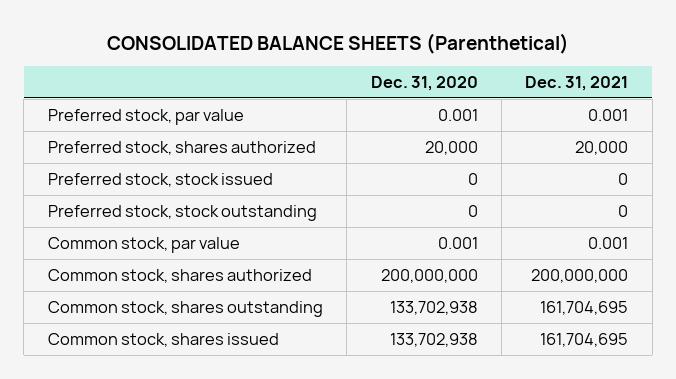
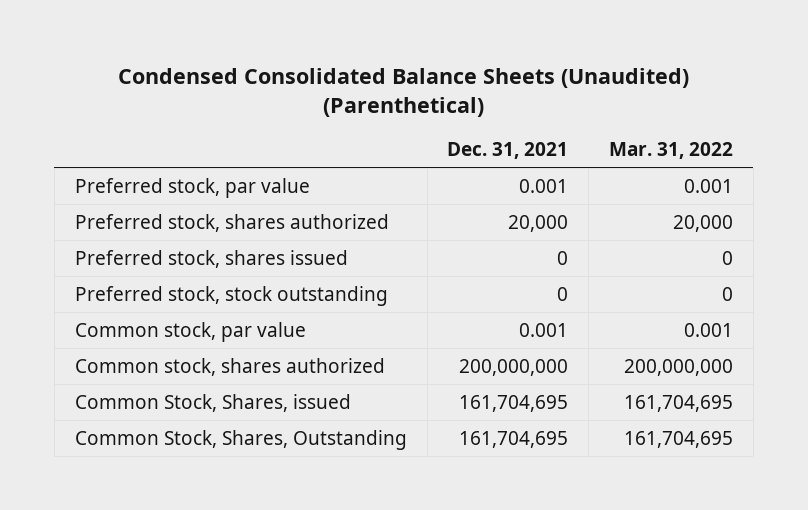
- CONSOLIDATED BALANCE SHEETS (Parenthetical)
+ Condensed Consolidated Balance Sheets (Unaudited) (Parenthetical)
- | Dec. 31, 2020 | Dec. 31, 2021
+ | Dec. 31, 2021 | Mar. 31, 2022
- Preferred stock, stock issued | 0 | 0
+ Preferred stock, shares issued | 0 | 0
- Common stock, shares outstanding | 133,702,938 | 161,704,695
- Common stock, shares issued | 133,702,938 | 161,704,695
+ Common Stock, Shares, issued | 161,704,695 | 161,704,695
+ Common Stock, Shares, Outstanding | 161,704,695 | 161,704,695

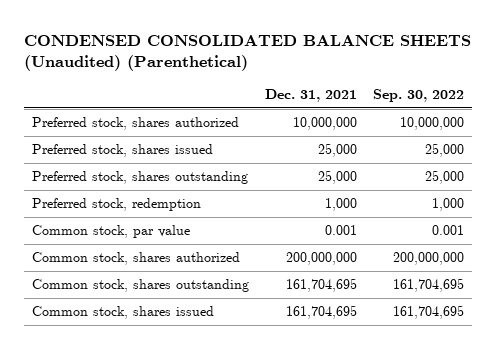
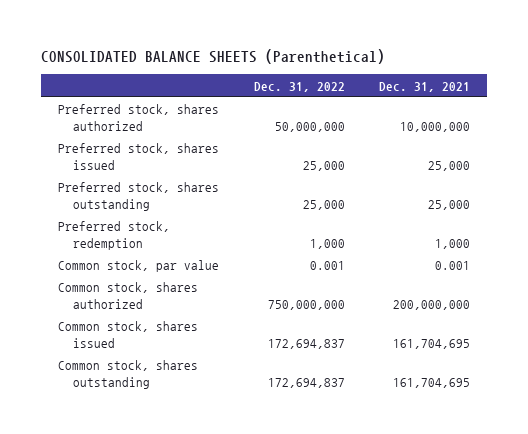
- CONDENSED CONSOLIDATED BALANCE SHEETS (Unaudited) (Parenthetical)
+ CONSOLIDATED BALANCE SHEETS (Parenthetical)
- | Dec. 31, 2021 | Sep. 30, 2022
+ | Dec. 31, 2022 | Dec. 31, 2021
moved down: Common stock, shares outstanding | 172,694,837 | 161,704,695

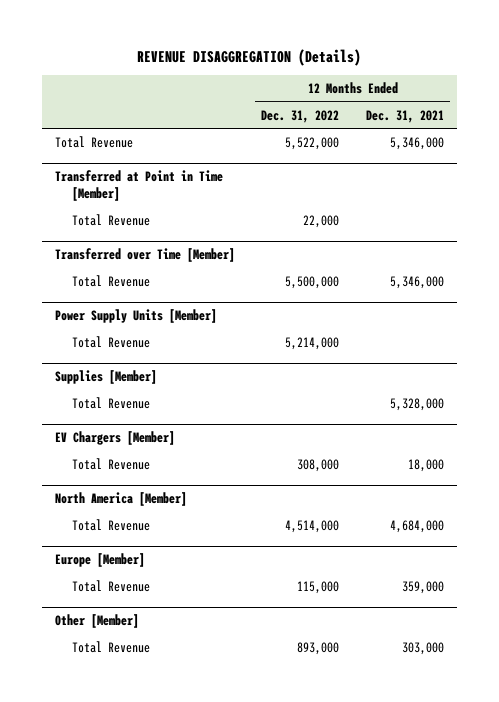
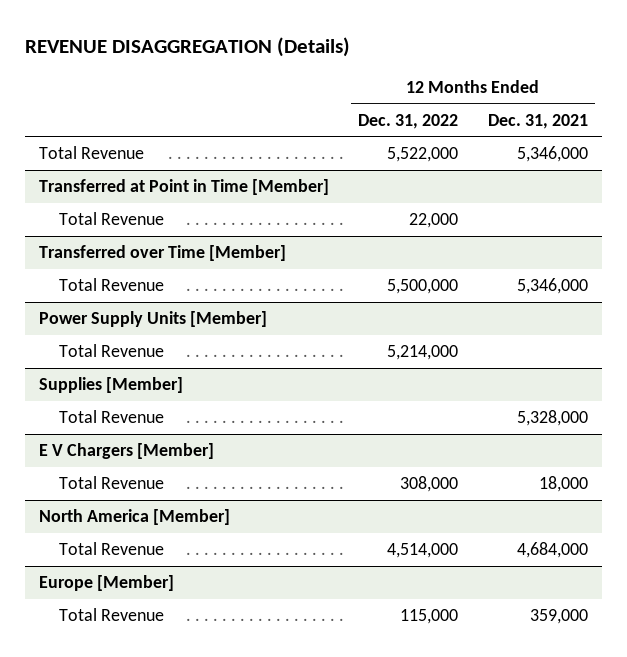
- EV Chargers [Member]
+ E V Chargers [Member]
- Other [Member]
- Total Revenue | 893,000 | 303,000

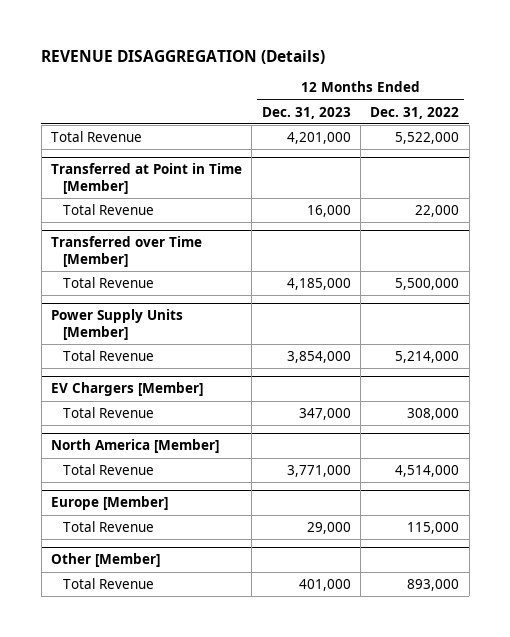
- | 12 Months Ended Dec. 31, 2022 | 12 Months Ended Dec. 31, 2021
+ | 12 Months Ended Dec. 31, 2023 | 12 Months Ended Dec. 31, 2022
- Supplies [Member]
- Total Revenue | | 5,328,000
- E V Chargers [Member]
+ EV Chargers [Member]
+ Other [Member]
+ Total Revenue | 401,000 | 893,000

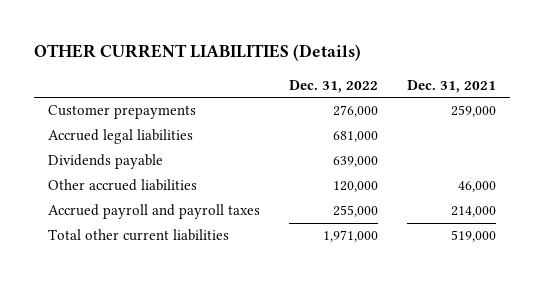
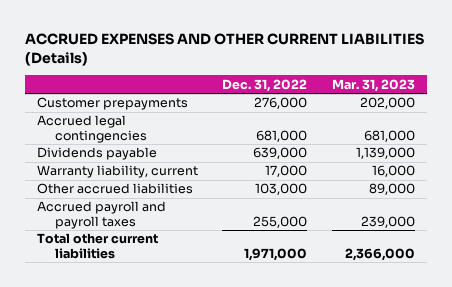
- OTHER CURRENT LIABILITIES (Details)
+ ACCRUED EXPENSES AND OTHER CURRENT LIABILITIES (Details)
- | Dec. 31, 2022 | Dec. 31, 2021
+ | Dec. 31, 2022 | Mar. 31, 2023
- Accrued legal liabilities | 681,000 |
+ Accrued legal contingencies | 681,000 | 681,000
- Other accrued liabilities | 120,000 | 46,000
+ Warranty liability, current | 17,000 | 16,000
+ Other accrued liabilities | 103,000 | 89,000

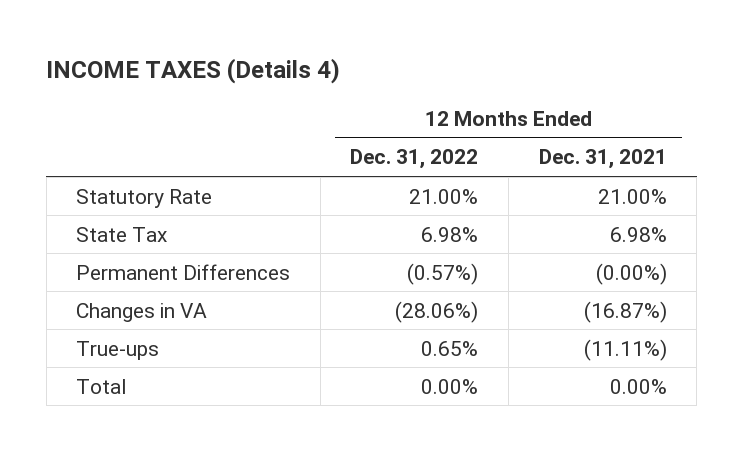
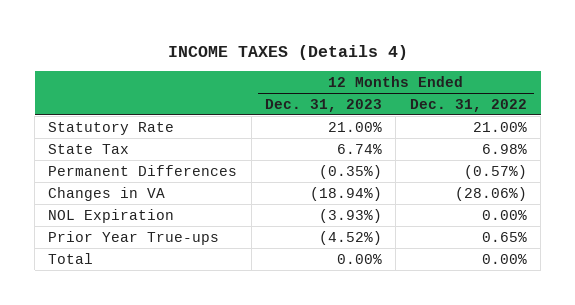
- | 12 Months Ended Dec. 31, 2022 | 12 Months Ended Dec. 31, 2021
+ | 12 Months Ended Dec. 31, 2023 | 12 Months Ended Dec. 31, 2022
- True-ups | 0.65% | (11.11%)
+ NOL Expiration | (3.93%) | 0.00%
+ Prior Year True-ups | (4.52%) | 0.65%

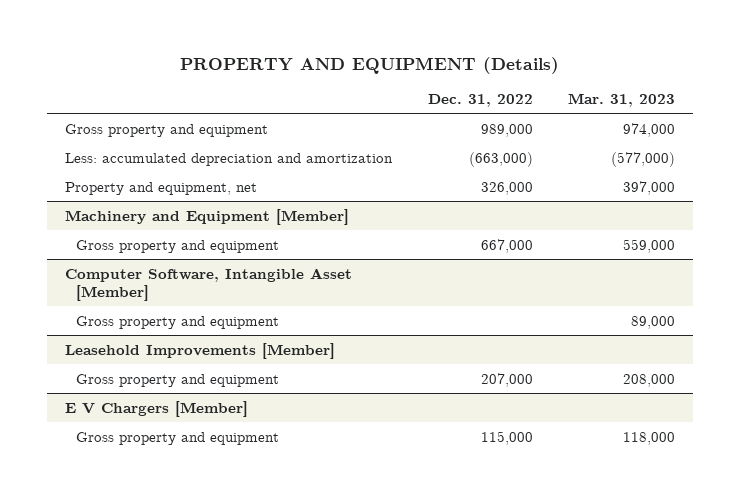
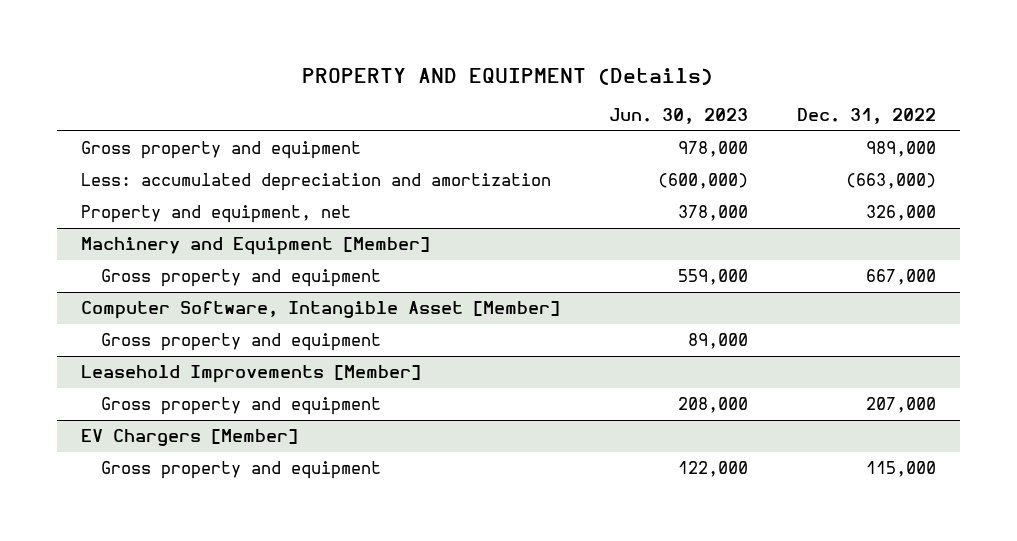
- | Dec. 31, 2022 | Mar. 31, 2023
+ | Jun. 30, 2023 | Dec. 31, 2022
- E V Chargers [Member]
+ EV Chargers [Member]

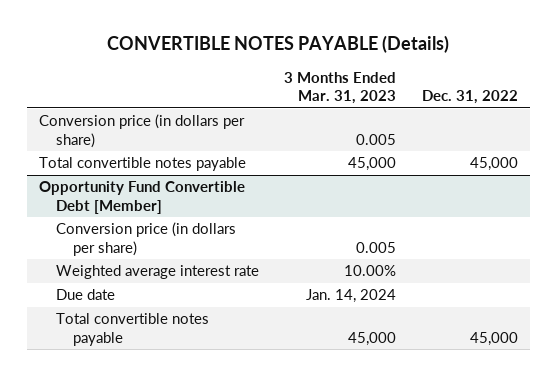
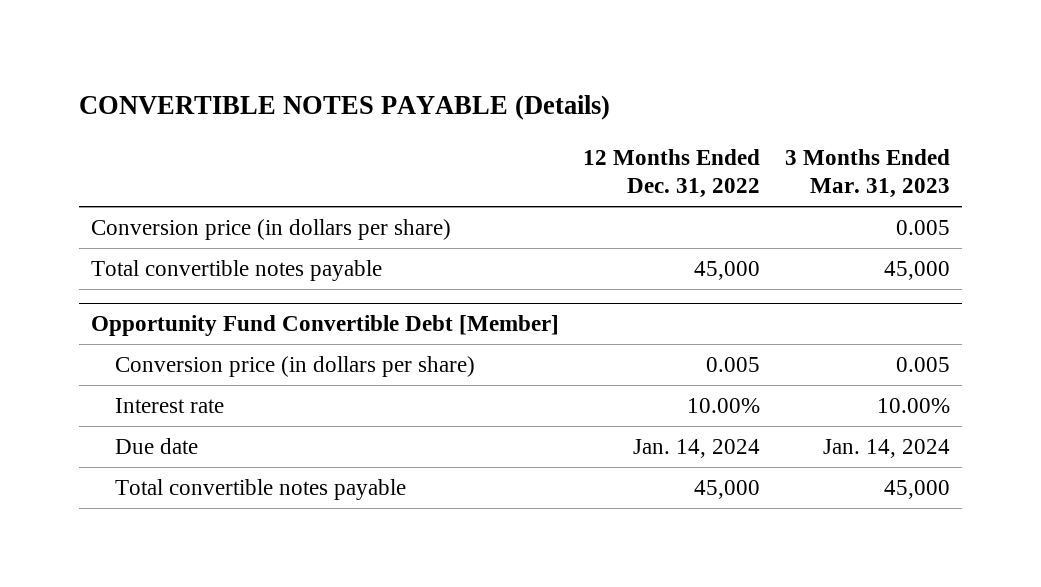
- | 3 Months Ended Mar. 31, 2023 | Dec. 31, 2022
+ | 12 Months Ended Dec. 31, 2022 | 3 Months Ended Mar. 31, 2023
@ Opportunity Fund Convertible Debt [Member]
- Weighted average interest rate | 10.00% |
+ Interest rate | 10.00% | 10.00%

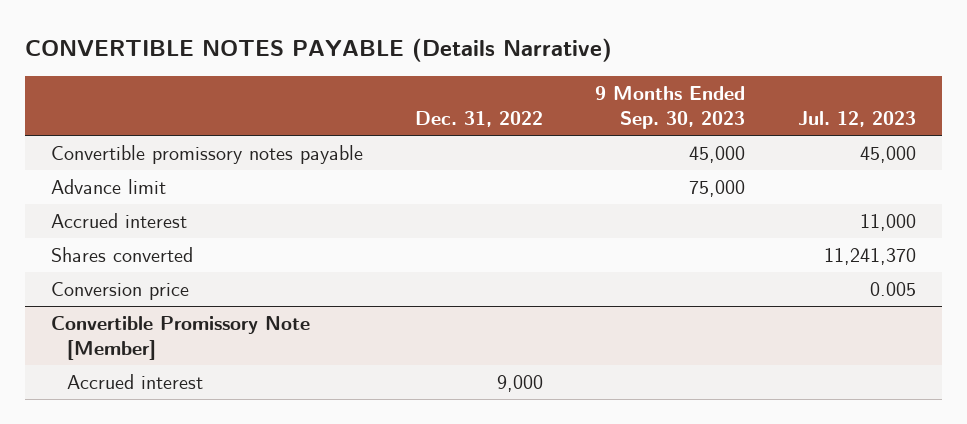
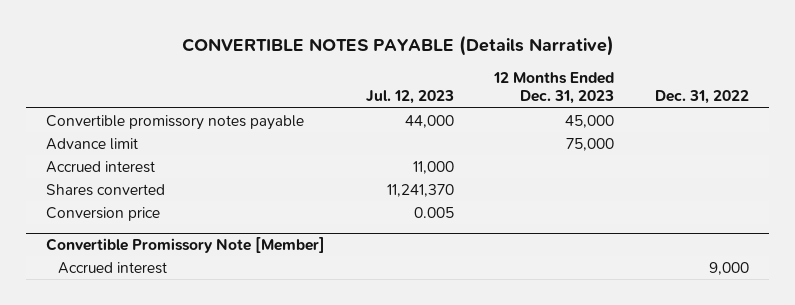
- | Dec. 31, 2022 | 9 Months Ended Sep. 30, 2023 | Jul. 12, 2023
+ | Jul. 12, 2023 | 12 Months Ended Dec. 31, 2023 | Dec. 31, 2022
- Convertible promissory notes payable | | 45,000 | 45,000
+ Convertible promissory notes payable | 44,000 | 45,000 |

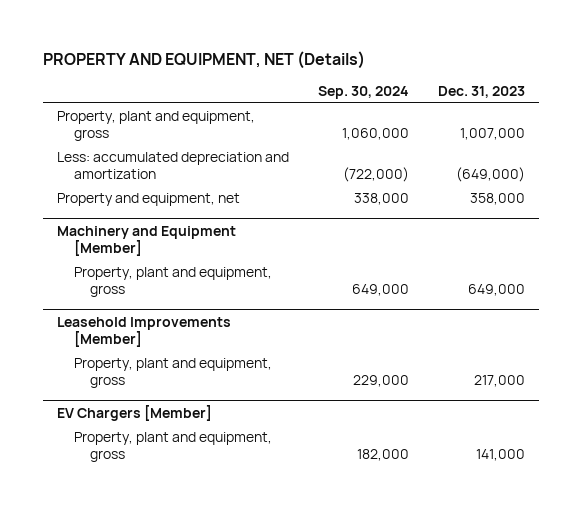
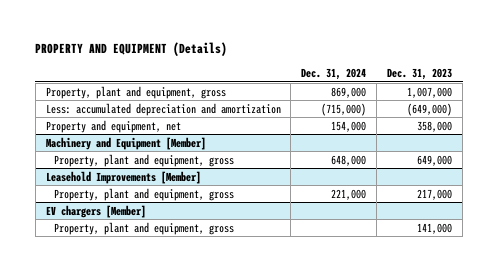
- PROPERTY AND EQUIPMENT, NET (Details)
+ PROPERTY AND EQUIPMENT (Details)
- | Sep. 30, 2024 | Dec. 31, 2023
+ | Dec. 31, 2024 | Dec. 31, 2023
- EV Chargers [Member]
+ EV chargers [Member]

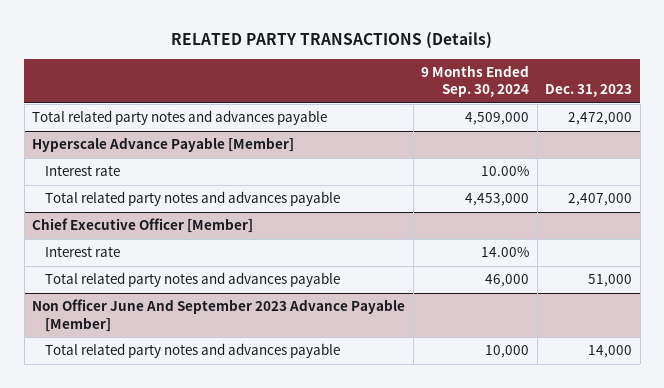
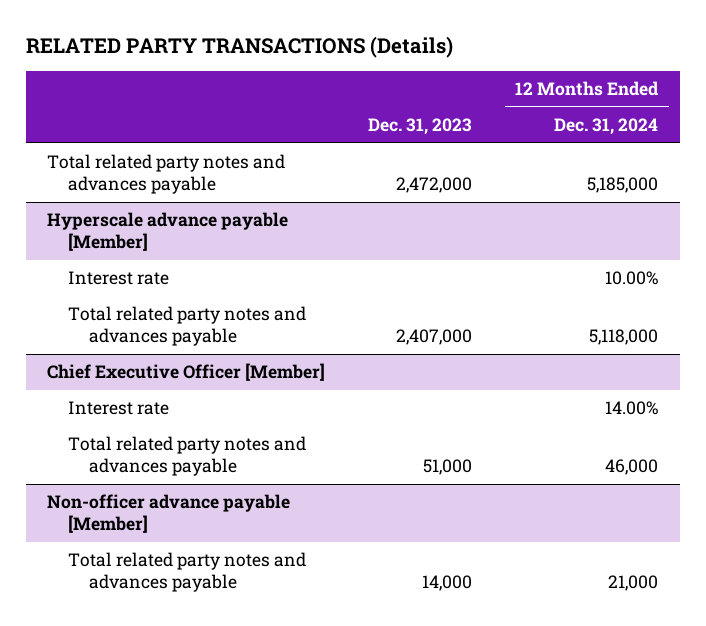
- | 9 Months Ended Sep. 30, 2024 | Dec. 31, 2023
+ | Dec. 31, 2023 | 12 Months Ended Dec. 31, 2024
- Hyperscale Advance Payable [Member]
+ Hyperscale advance payable [Member]
- Non Officer June And September 2023 Advance Payable [Member]
+ Non-officer advance payable [Member]

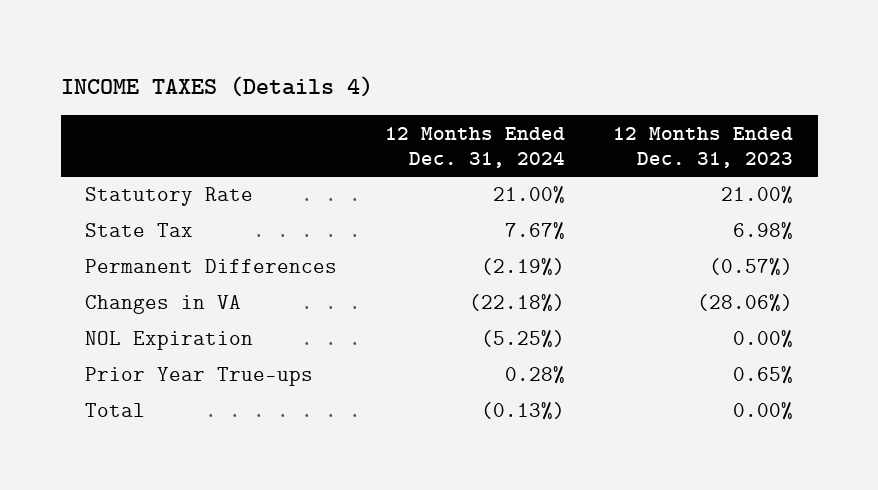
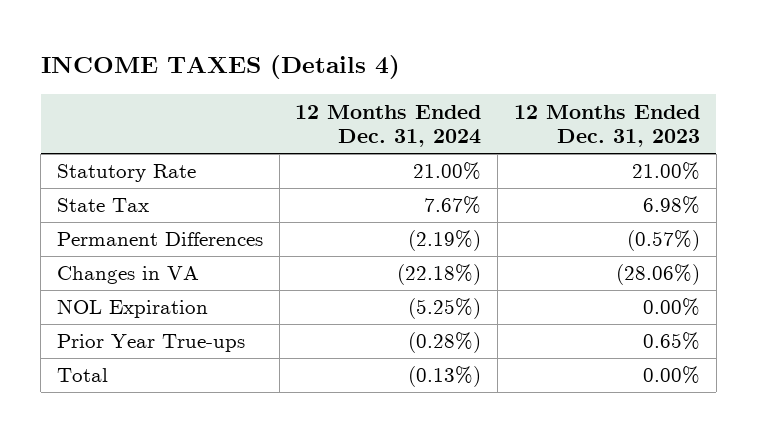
- Prior Year True-ups | 0.28% | 0.65%
+ Prior Year True-ups | (0.28%) | 0.65%

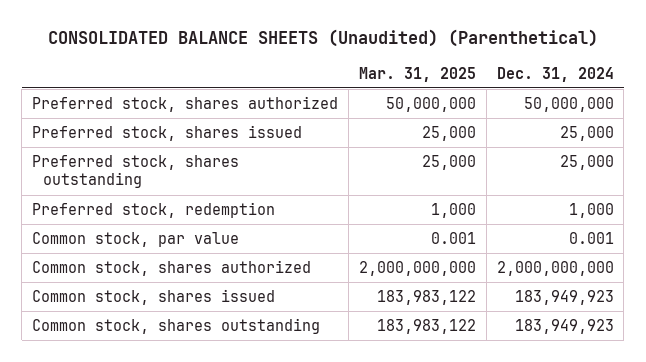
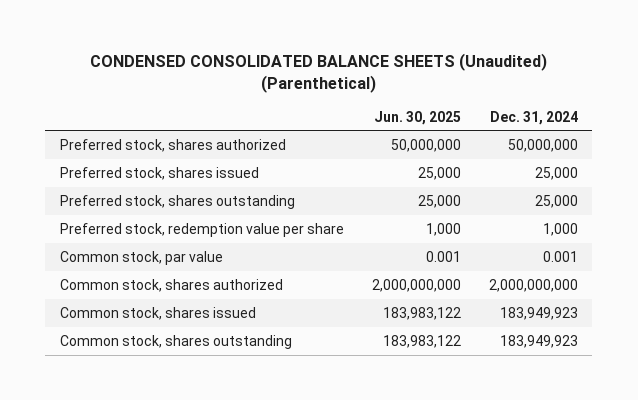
- CONSOLIDATED BALANCE SHEETS (Unaudited) (Parenthetical)
+ CONDENSED CONSOLIDATED BALANCE SHEETS (Unaudited) (Parenthetical)
- | Mar. 31, 2025 | Dec. 31, 2024
+ | Jun. 30, 2025 | Dec. 31, 2024
- Preferred stock, redemption | 1,000 | 1,000
+ Preferred stock, redemption value per share | 1,000 | 1,000

